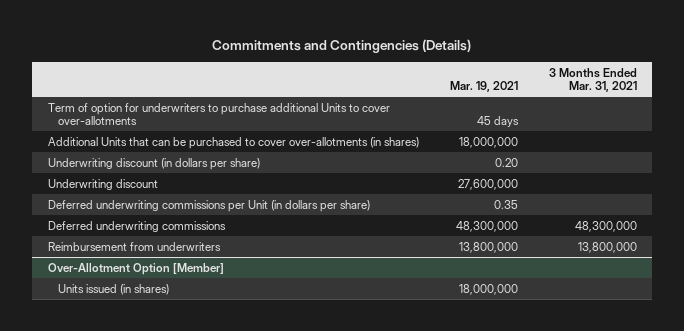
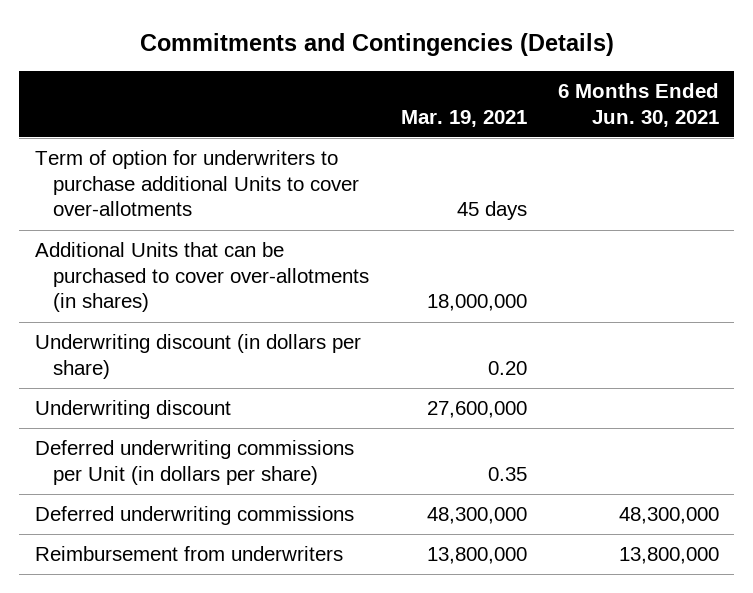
- | Mar. 19, 2021 | 3 Months Ended Mar. 31, 2021
+ | Mar. 19, 2021 | 6 Months Ended Jun. 30, 2021
- Over-Allotment Option [Member]
- Units issued (in shares) | 18,000,000 |

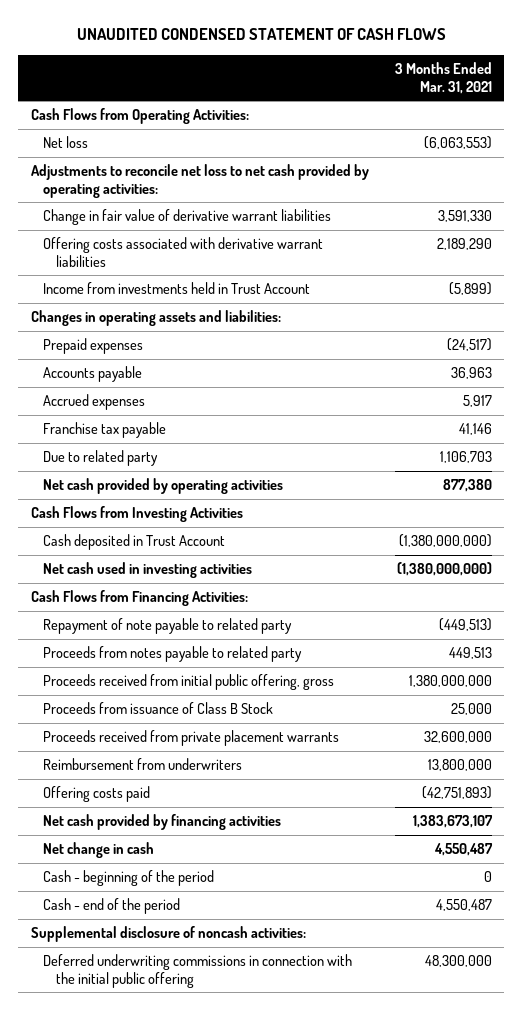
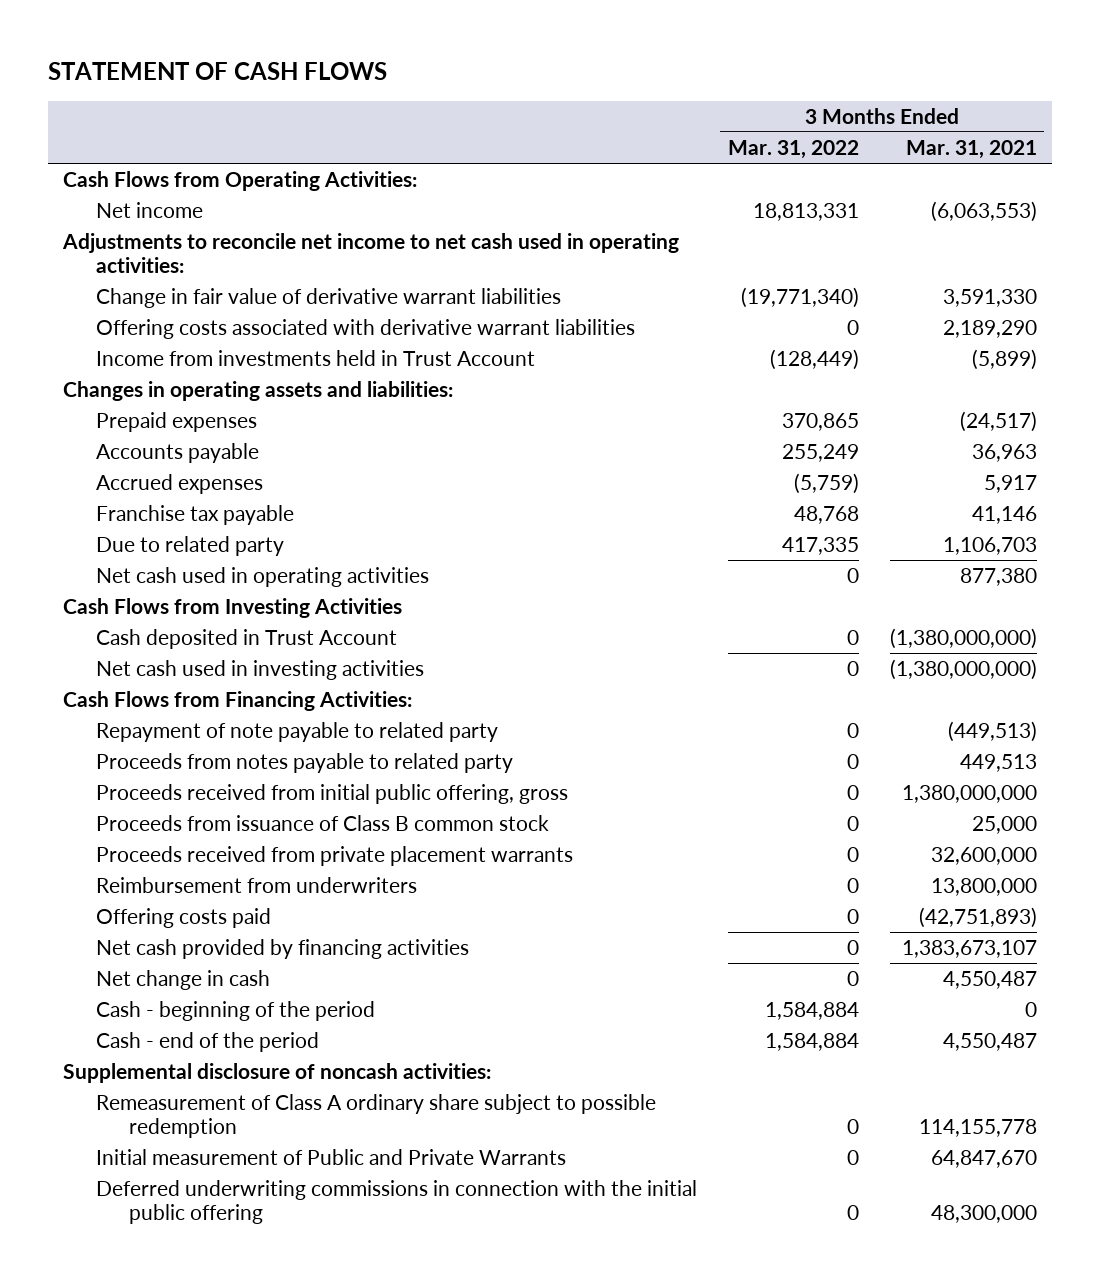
- UNAUDITED CONDENSED STATEMENT OF CASH FLOWS
+ STATEMENT OF CASH FLOWS
- | 3 Months Ended Mar. 31, 2021
+ | 3 Months Ended Mar. 31, 2022 | 3 Months Ended Mar. 31, 2021
- Net loss | (6,063,553)
- Adjustments to reconcile net loss to net cash provided by operating activities:
+ Net income | 18,813,331 | (6,063,553)
+ Adjustments to reconcile net income to net cash used in operating activities:
- Net cash provided by operating activities | 877,380
+ Net cash used in operating activities | 0 | 877,380
- Proceeds from issuance of Class B Stock | 25,000
+ Proceeds from issuance of Class B common stock | 0 | 25,000
+ Remeasurement of Class A ordinary share subject to possible redemption | 0 | 114,155,778
+ Initial measurement of Public and Private Warrants | 0 | 64,847,670

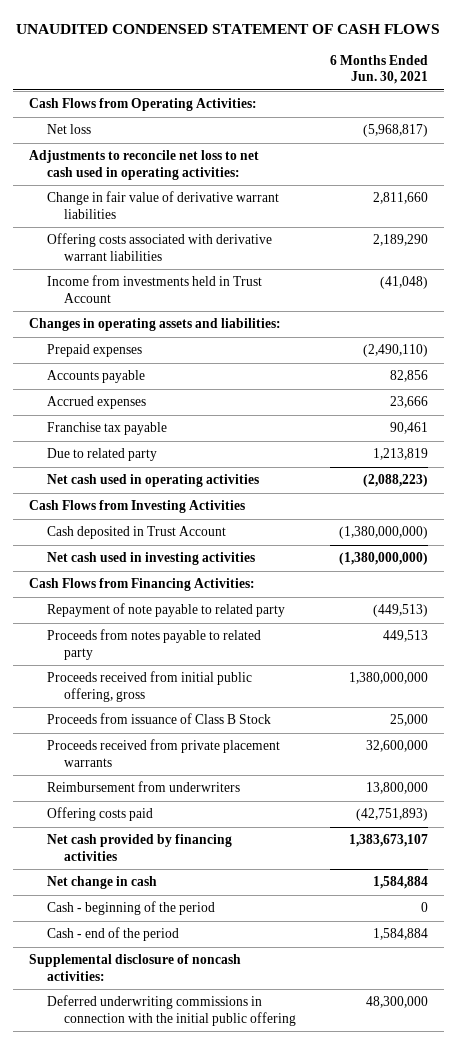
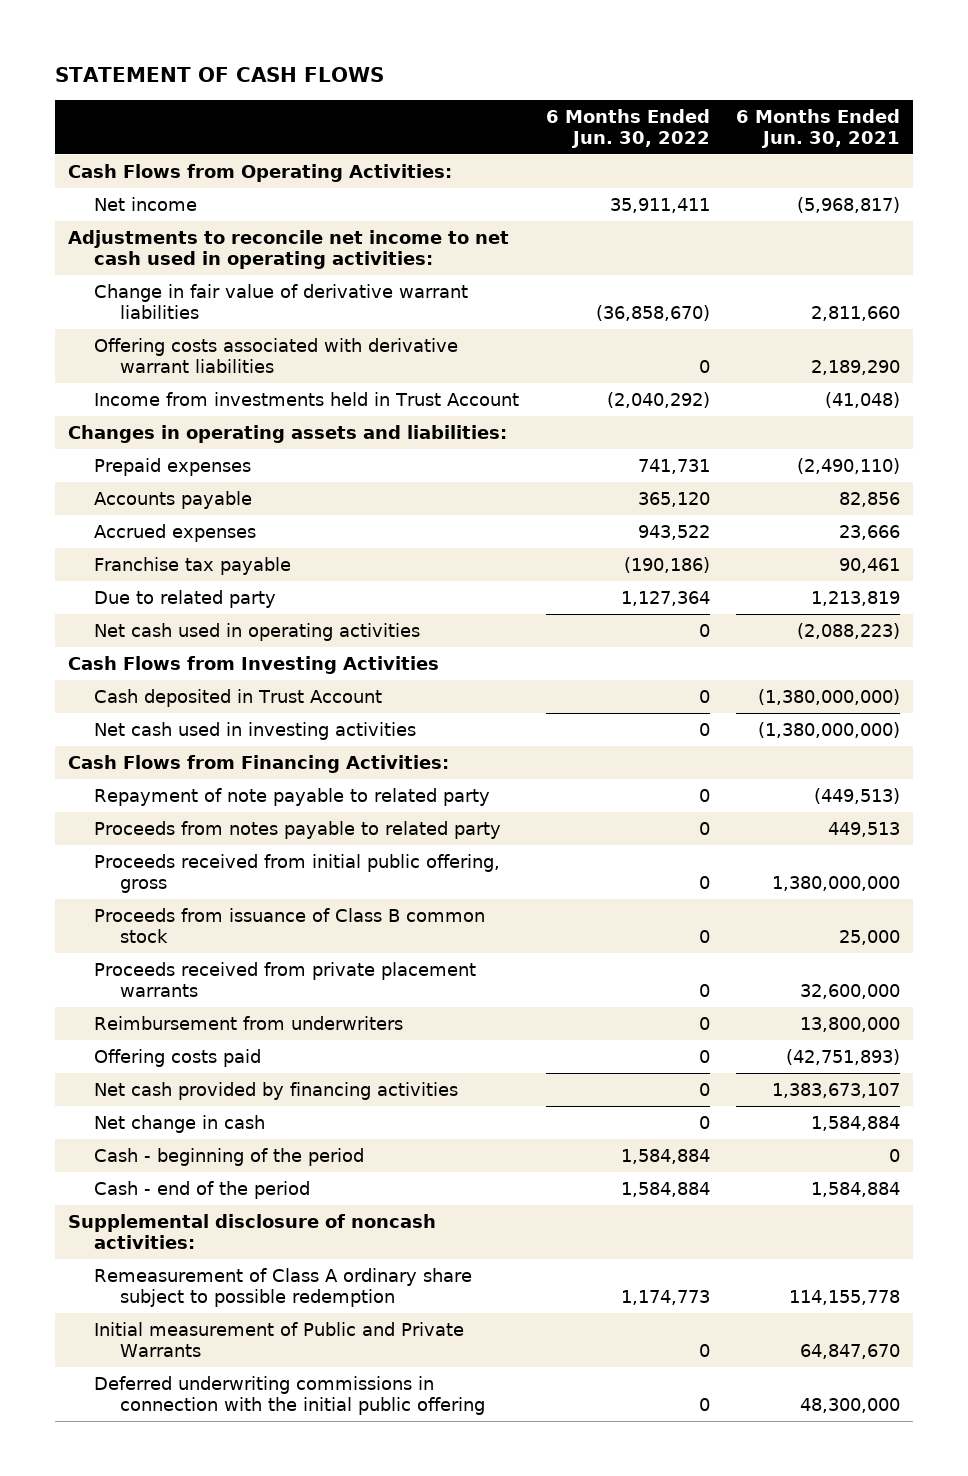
- UNAUDITED CONDENSED STATEMENT OF CASH FLOWS
+ STATEMENT OF CASH FLOWS
- | 6 Months Ended Jun. 30, 2021
+ | 6 Months Ended Jun. 30, 2022 | 6 Months Ended Jun. 30, 2021
- Net loss | (5,968,817)
- Adjustments to reconcile net loss to net cash used in operating activities:
+ Net income | 35,911,411 | (5,968,817)
+ Adjustments to reconcile net income to net cash used in operating activities:
- Proceeds from issuance of Class B Stock | 25,000
+ Proceeds from issuance of Class B common stock | 0 | 25,000
+ Remeasurement of Class A ordinary share subject to possible redemption | 1,174,773 | 114,155,778
+ Initial measurement of Public and Private Warrants | 0 | 64,847,670

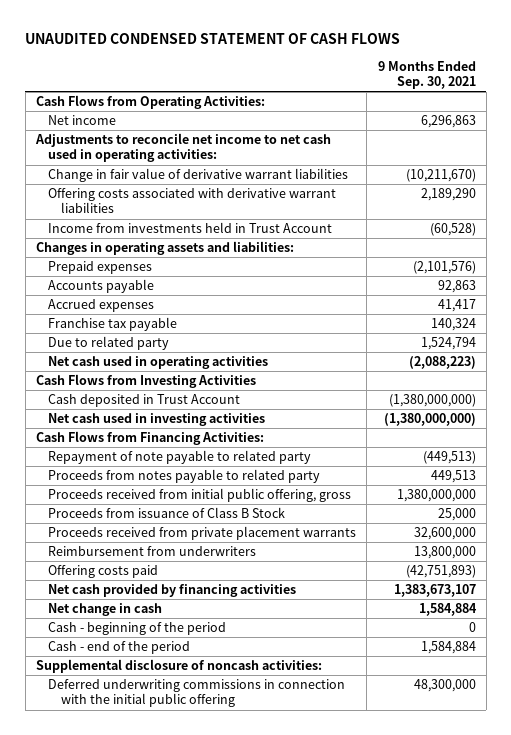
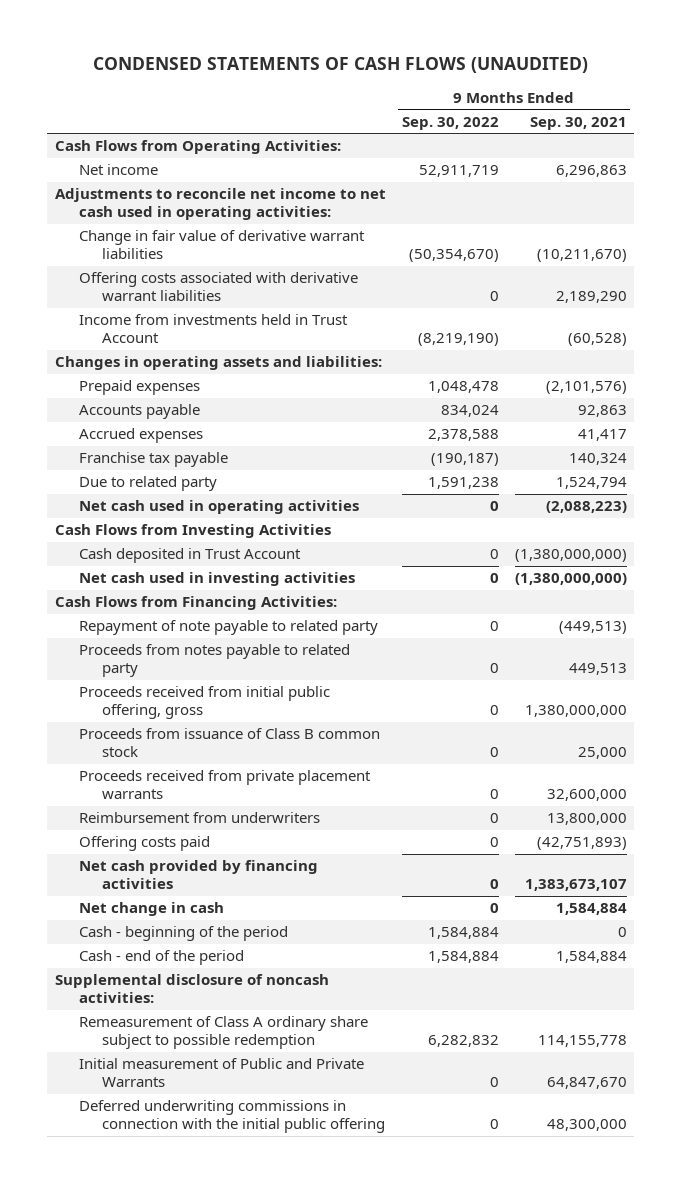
- UNAUDITED CONDENSED STATEMENT OF CASH FLOWS
+ CONDENSED STATEMENTS OF CASH FLOWS (UNAUDITED)
- | 9 Months Ended Sep. 30, 2021
+ | 9 Months Ended Sep. 30, 2022 | 9 Months Ended Sep. 30, 2021
- Proceeds from issuance of Class B Stock | 25,000
+ Proceeds from issuance of Class B common stock | 0 | 25,000
+ Remeasurement of Class A ordinary share subject to possible redemption | 6,282,832 | 114,155,778
+ Initial measurement of Public and Private Warrants | 0 | 64,847,670

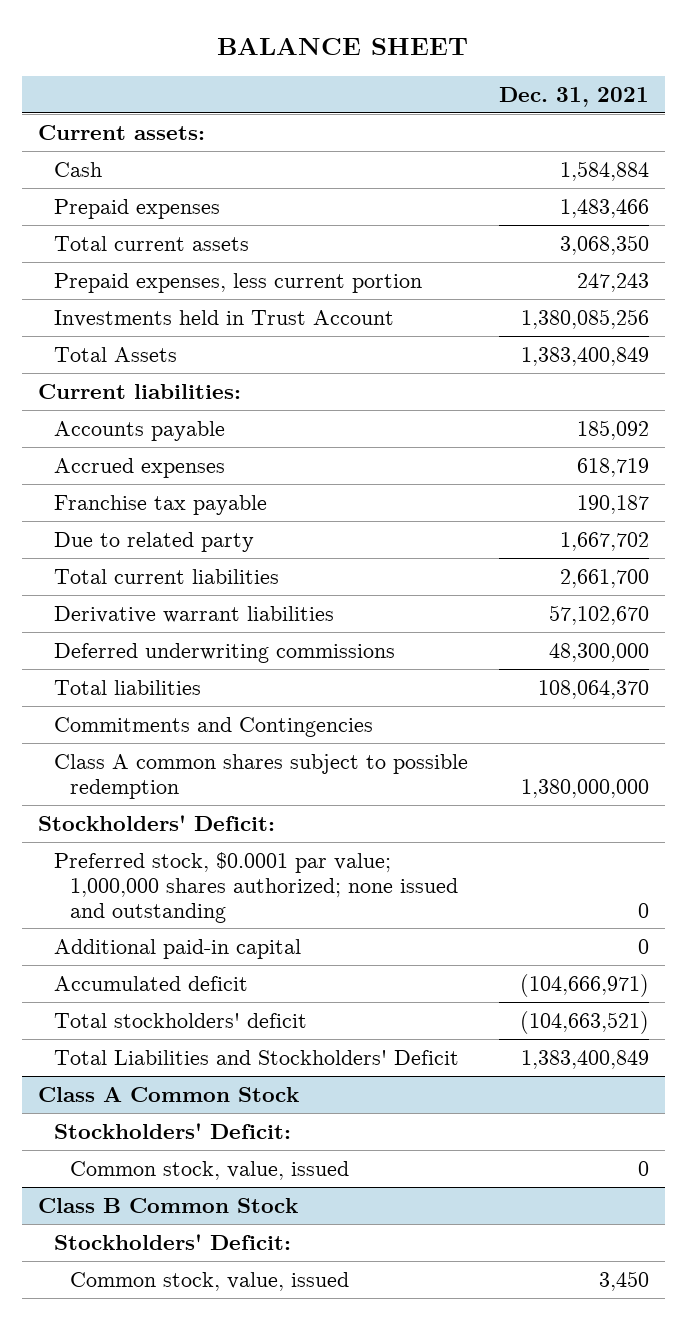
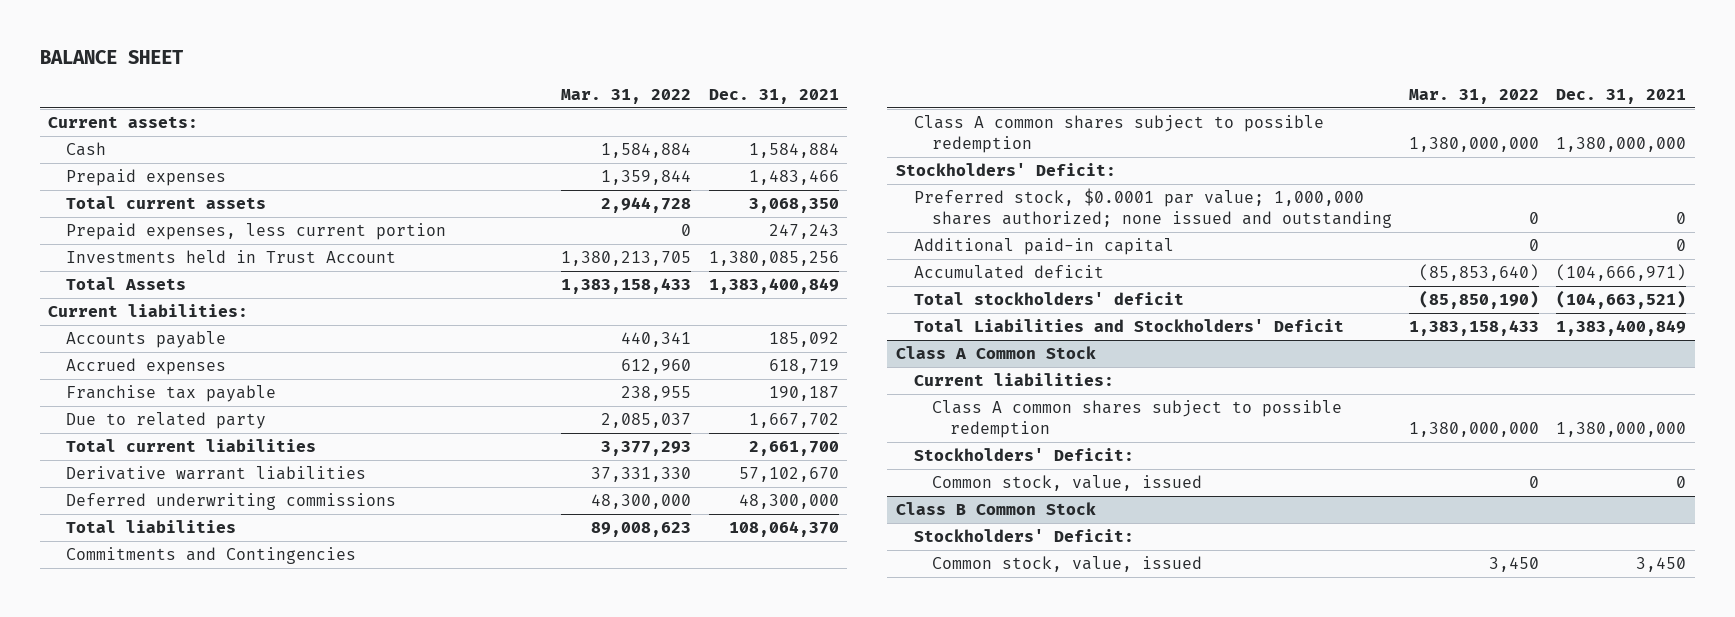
- | Dec. 31, 2021
+ | Mar. 31, 2022 | Dec. 31, 2021
@ Class A Common Stock
+ Current liabilities:
+ Class A common shares subject to possible redemption | 1,380,000,000 | 1,380,000,000

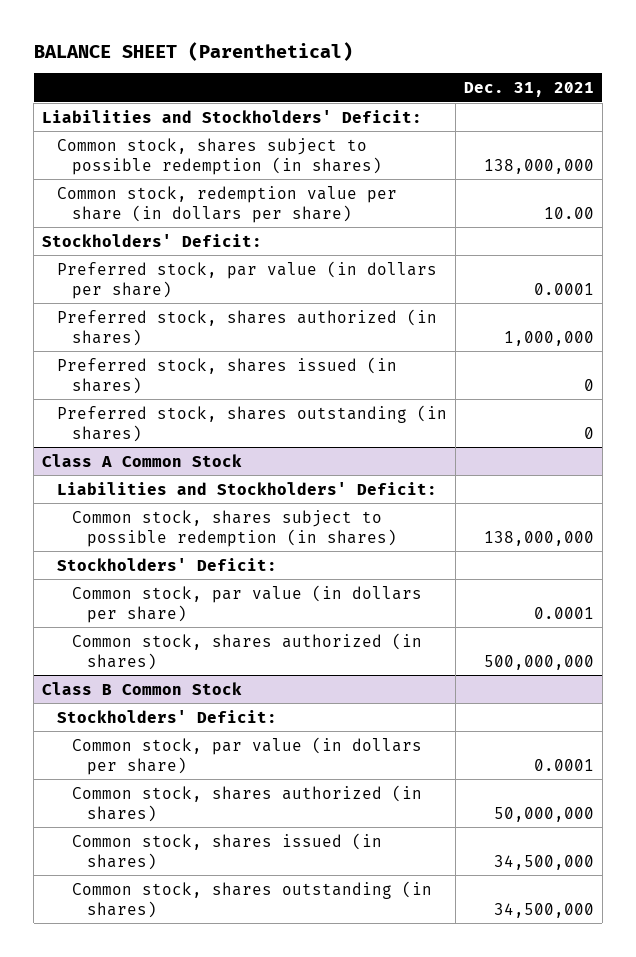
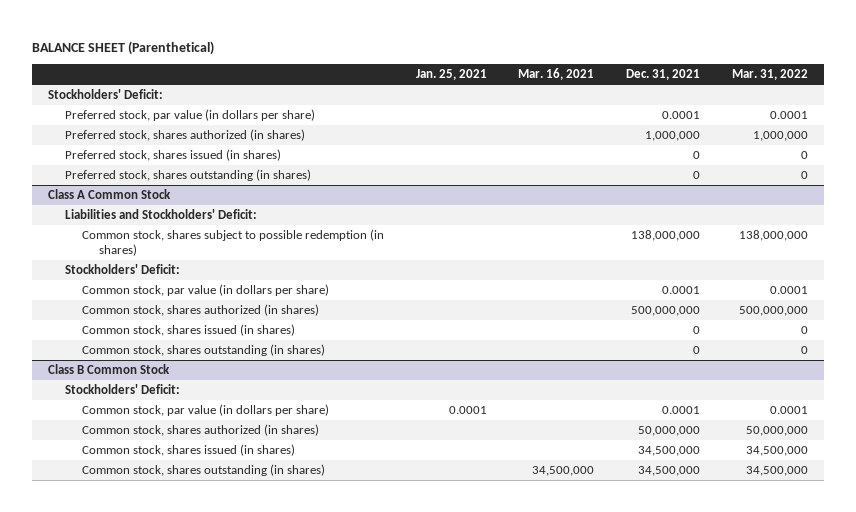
- | Dec. 31, 2021
+ | Jan. 25, 2021 | Mar. 16, 2021 | Dec. 31, 2021 | Mar. 31, 2022
- Liabilities and Stockholders' Deficit:
- Common stock, shares subject to possible redemption (in shares) | 138,000,000
- Common stock, redemption value per share (in dollars per share) | 10.00
@ Class A Common Stock
+ Common stock, shares issued (in shares) | | | 0 | 0
+ Common stock, shares outstanding (in shares) | | | 0 | 0

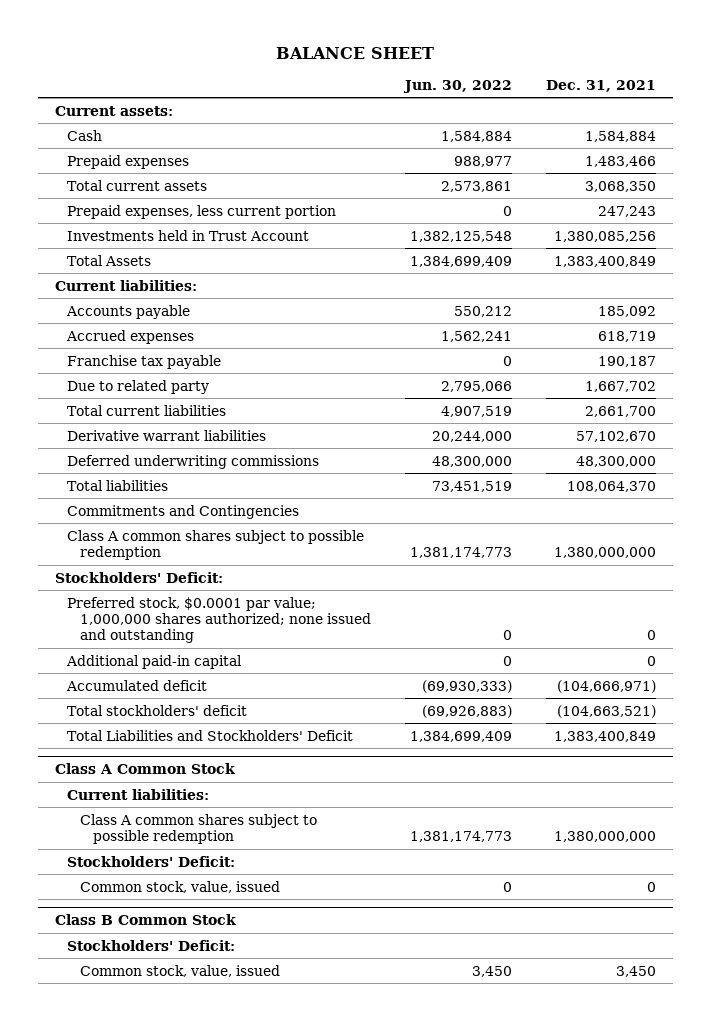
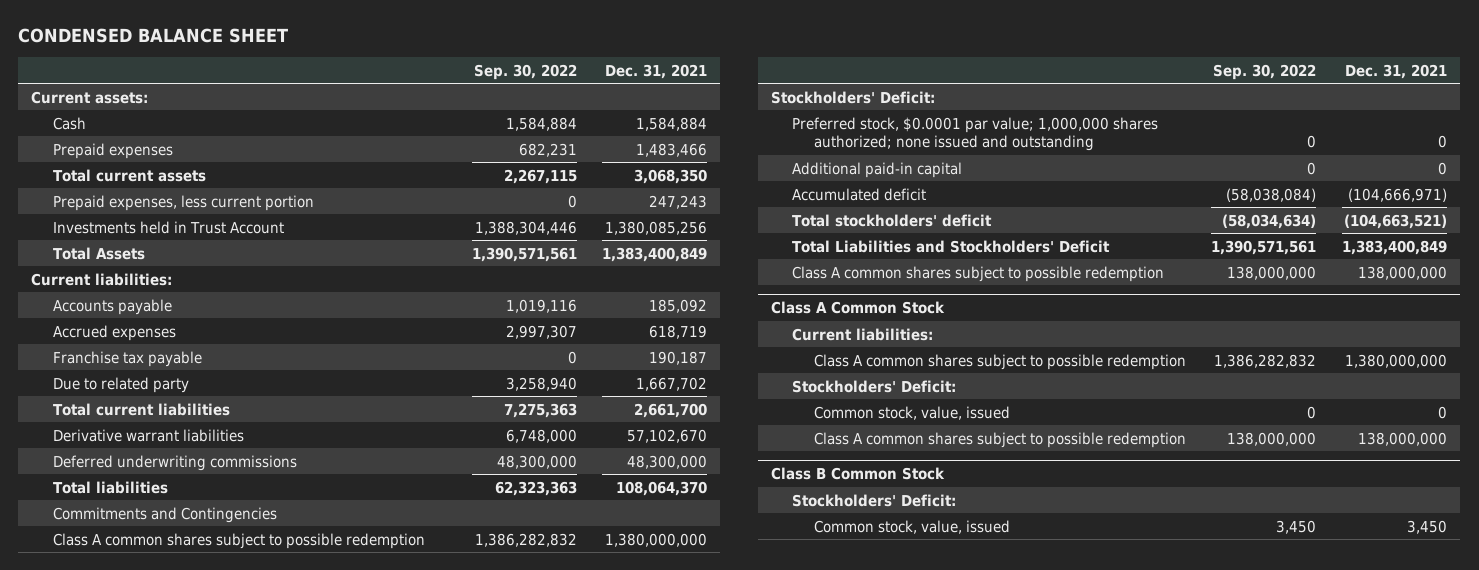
- BALANCE SHEET
+ CONDENSED BALANCE SHEET
- | Jun. 30, 2022 | Dec. 31, 2021
+ | Sep. 30, 2022 | Dec. 31, 2021
+ Class A common shares subject to possible redemption | 138,000,000 | 138,000,000
@ Class A Common Stock
+ Class A common shares subject to possible redemption | 138,000,000 | 138,000,000

